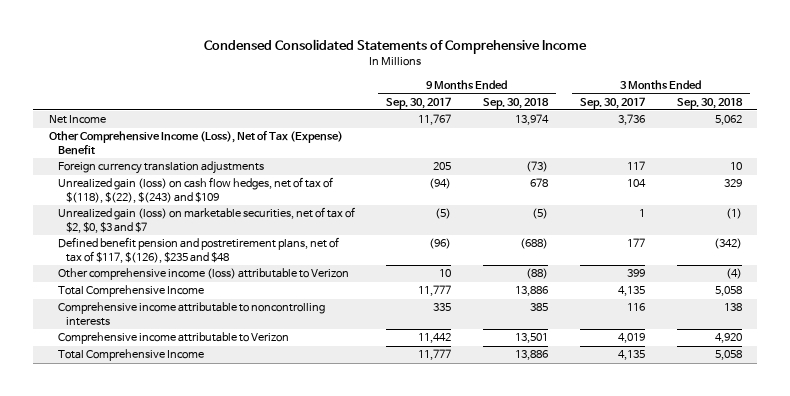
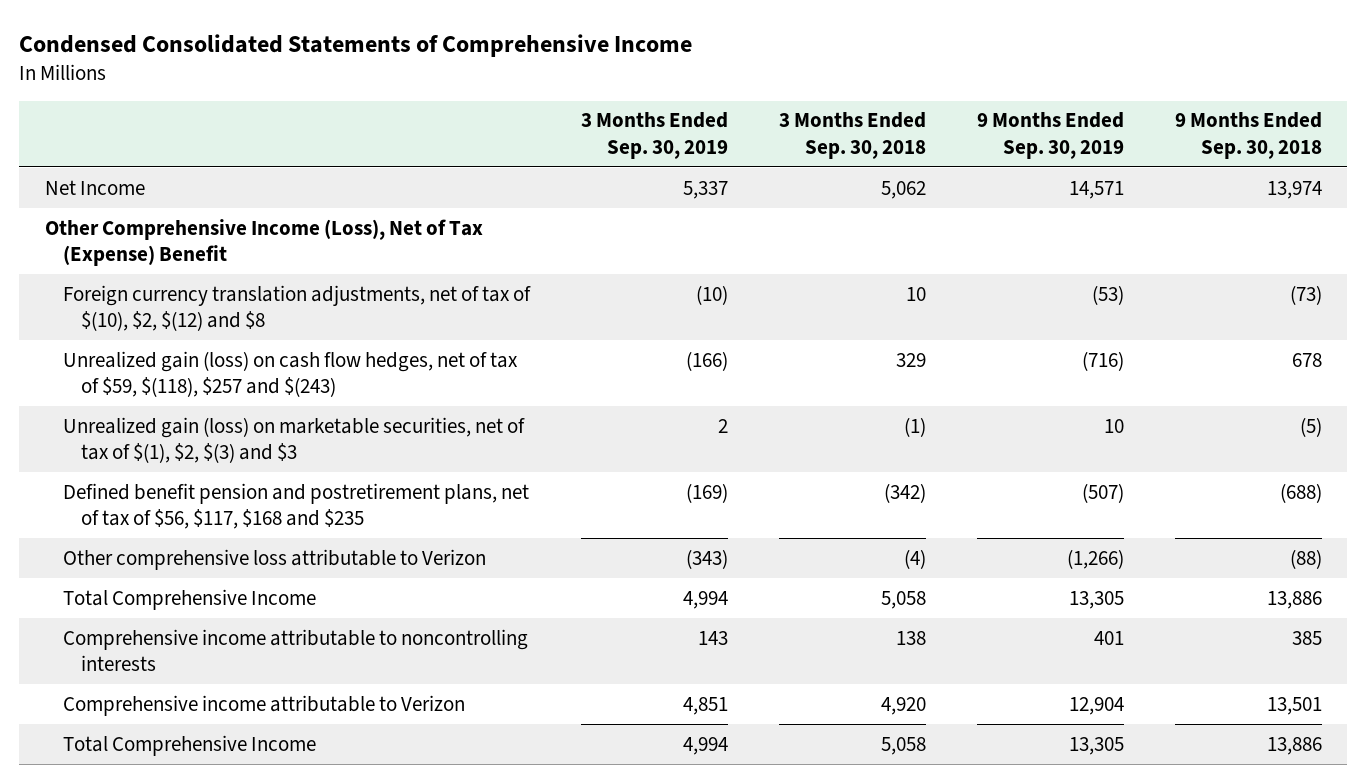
- | 9 Months Ended Sep. 30, 2017 | 9 Months Ended Sep. 30, 2018 | 3 Months Ended Sep. 30, 2017 | 3 Months Ended Sep. 30, 2018
+ | 3 Months Ended Sep. 30, 2019 | 3 Months Ended Sep. 30, 2018 | 9 Months Ended Sep. 30, 2019 | 9 Months Ended Sep. 30, 2018
- Foreign currency translation adjustments | 205 | (73) | 117 | 10
- Unrealized gain (loss) on cash flow hedges, net of tax of $(118), $(22), $(243) and $109 | (94) | 678 | 104 | 329
- Unrealized gain (loss) on marketable securities, net of tax of $2, $0, $3 and $7 | (5) | (5) | 1 | (1)
- Defined benefit pension and postretirement plans, net of tax of $117, $(126), $235 and $48 | (96) | (688) | 177 | (342)
- Other comprehensive income (loss) attributable to Verizon | 10 | (88) | 399 | (4)
+ Foreign currency translation adjustments, net of tax of $(10), $2, $(12) and $8 | (10) | 10 | (53) | (73)
+ Unrealized gain (loss) on cash flow hedges, net of tax of $59, $(118), $257 and $(243) | (166) | 329 | (716) | 678
+ Unrealized gain (loss) on marketable securities, net of tax of $(1), $2, $(3) and $3 | 2 | (1) | 10 | (5)
+ Defined benefit pension and postretirement plans, net of tax of $56, $117, $168 and $235 | (169) | (342) | (507) | (688)
+ Other comprehensive loss attributable to Verizon | (343) | (4) | (1,266) | (88)

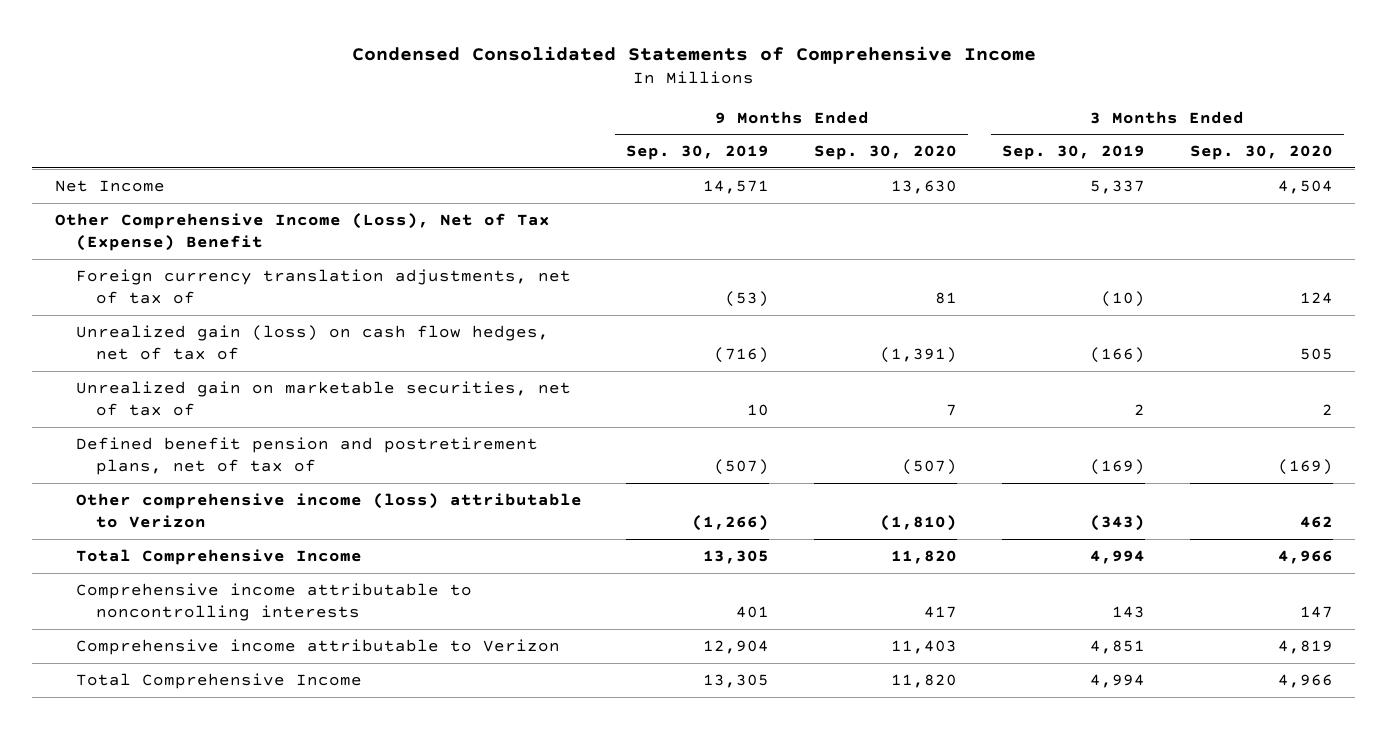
- | 3 Months Ended Sep. 30, 2019 | 3 Months Ended Sep. 30, 2018 | 9 Months Ended Sep. 30, 2019 | 9 Months Ended Sep. 30, 2018
+ | 9 Months Ended Sep. 30, 2019 | 9 Months Ended Sep. 30, 2020 | 3 Months Ended Sep. 30, 2019 | 3 Months Ended Sep. 30, 2020
- Foreign currency translation adjustments, net of tax of $(10), $2, $(12) and $8 | (10) | 10 | (53) | (73)
- Unrealized gain (loss) on cash flow hedges, net of tax of $59, $(118), $257 and $(243) | (166) | 329 | (716) | 678
- Unrealized gain (loss) on marketable securities, net of tax of $(1), $2, $(3) and $3 | 2 | (1) | 10 | (5)
- Defined benefit pension and postretirement plans, net of tax of $56, $117, $168 and $235 | (169) | (342) | (507) | (688)
- Other comprehensive loss attributable to Verizon | (343) | (4) | (1,266) | (88)
+ Foreign currency translation adjustments, net of tax of | (53) | 81 | (10) | 124
+ Unrealized gain (loss) on cash flow hedges, net of tax of | (716) | (1,391) | (166) | 505
+ Unrealized gain on marketable securities, net of tax of | 10 | 7 | 2 | 2
+ Defined benefit pension and postretirement plans, net of tax of | (507) | (507) | (169) | (169)
+ Other comprehensive income (loss) attributable to Verizon | (1,266) | (1,810) | (343) | 462

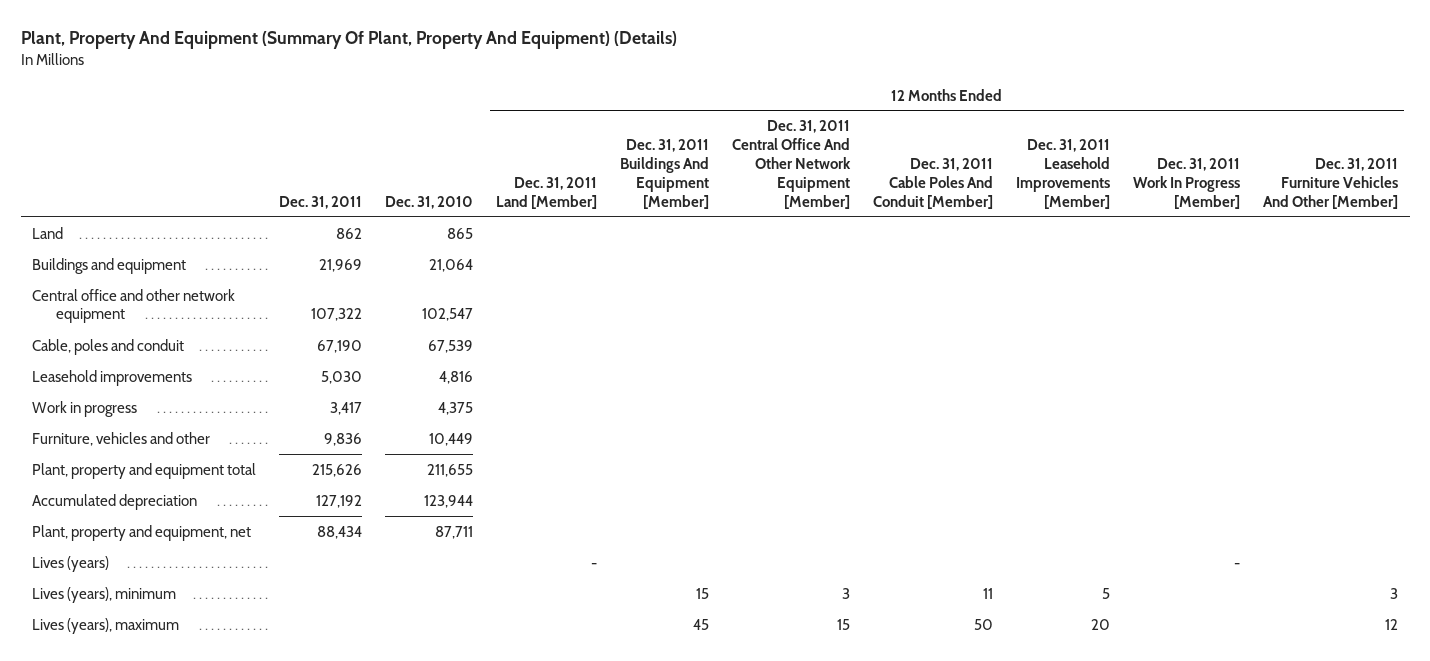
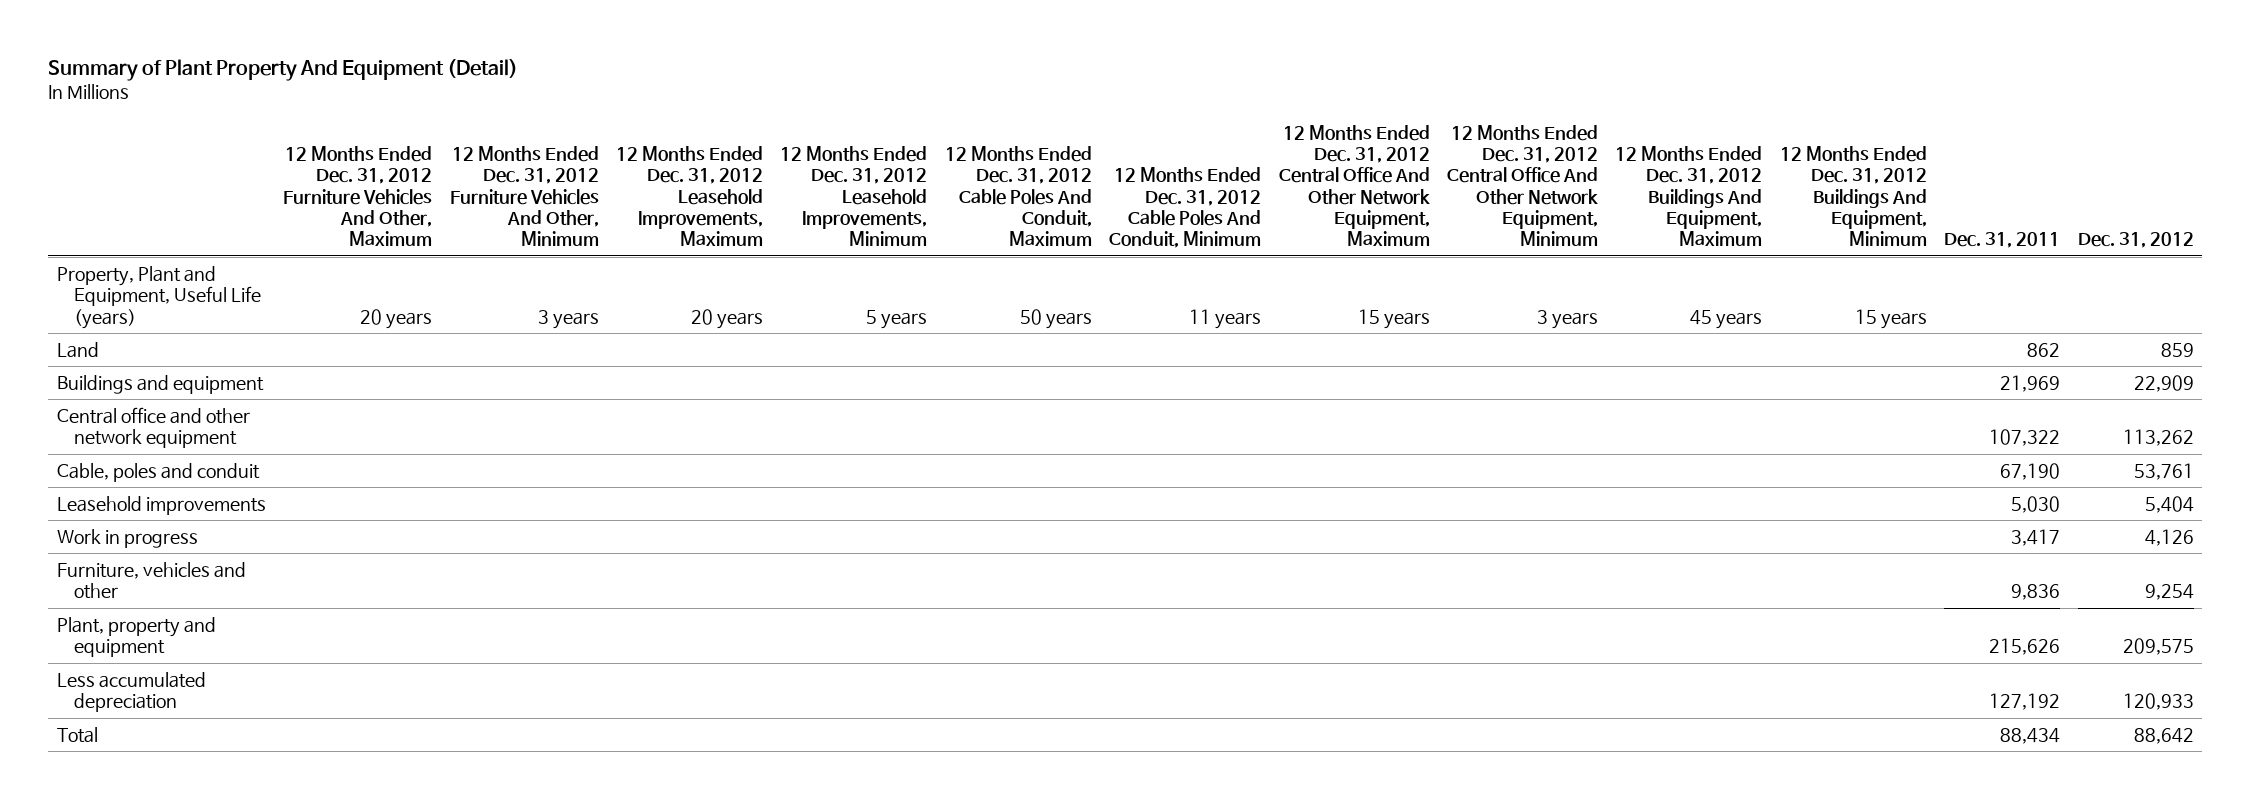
- Plant, Property And Equipment (Summary Of Plant, Property And Equipment) (Details)
+ Summary of Plant Property And Equipment (Detail)
- | Dec. 31, 2011 | Dec. 31, 2010 | 12 Months Ended Dec. 31, 2011 Land [Member] | 12 Months Ended Dec. 31, 2011 Buildings And Equipment [Member] | 12 Months Ended Dec. 31, 2011 Central Office And Other Network Equipment [Member] | 12 Months Ended Dec. 31, 2011 Cable Poles And Conduit [Member] | 12 Months Ended Dec. 31, 2011 Leasehold Improvements [Member] | 12 Months Ended Dec. 31, 2011 Work In Progress [Member] | 12 Months Ended Dec. 31, 2011 Furniture Vehicles And Other [Member]
+ | 12 Months Ended Dec. 31, 2012 Furniture Vehicles And Other, Maximum | 12 Months Ended Dec. 31, 2012 Furniture Vehicles And Other, Minimum | 12 Months Ended Dec. 31, 2012 Leasehold Improvements, Maximum | 12 Months Ended Dec. 31, 2012 Leasehold Improvements, Minimum | 12 Months Ended Dec. 31, 2012 Cable Poles And Conduit, Maximum | 12 Months Ended Dec. 31, 2012 Cable Poles And Conduit, Minimum | 12 Months Ended Dec. 31, 2012 Central Office And Other Network Equipment, Maximum | 12 Months Ended Dec. 31, 2012 Central Office And Other Network Equipment, Minimum | 12 Months Ended Dec. 31, 2012 Buildings And Equipment, Maximum | 12 Months Ended Dec. 31, 2012 Buildings And Equipment, Minimum | Dec. 31, 2011 | Dec. 31, 2012
+ Property, Plant and Equipment, Useful Life (years) | 20 years | 3 years | 20 years | 5 years | 50 years | 11 years | 15 years | 3 years | 45 years | 15 years | |
- Plant, property and equipment total | 215,626 | 211,655 | | | | | | |
- Accumulated depreciation | 127,192 | 123,944 | | | | | | |
- Plant, property and equipment, net | 88,434 | 87,711 | | | | | | |
- Lives (years) | | | - | | | | | - |
- Lives (years), minimum | | | | 15 | 3 | 11 | 5 | | 3
- Lives (years), maximum | | | | 45 | 15 | 50 | 20 | | 12
+ Plant, property and equipment | | | | | | | | | | | 215,626 | 209,575
+ Less accumulated depreciation | | | | | | | | | | | 127,192 | 120,933
+ Total | | | | | | | | | | | 88,434 | 88,642

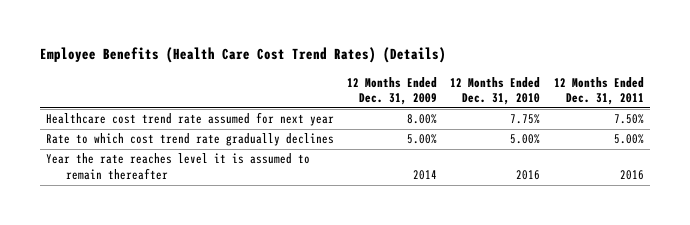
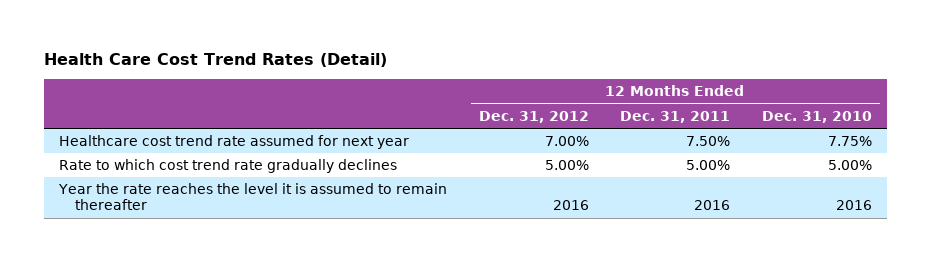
- Employee Benefits (Health Care Cost Trend Rates) (Details)
+ Health Care Cost Trend Rates (Detail)
- | 12 Months Ended Dec. 31, 2009 | 12 Months Ended Dec. 31, 2010 | 12 Months Ended Dec. 31, 2011
+ | 12 Months Ended Dec. 31, 2012 | 12 Months Ended Dec. 31, 2011 | 12 Months Ended Dec. 31, 2010
- Year the rate reaches level it is assumed to remain thereafter | 2014 | 2016 | 2016
+ Year the rate reaches the level it is assumed to remain thereafter | 2016 | 2016 | 2016

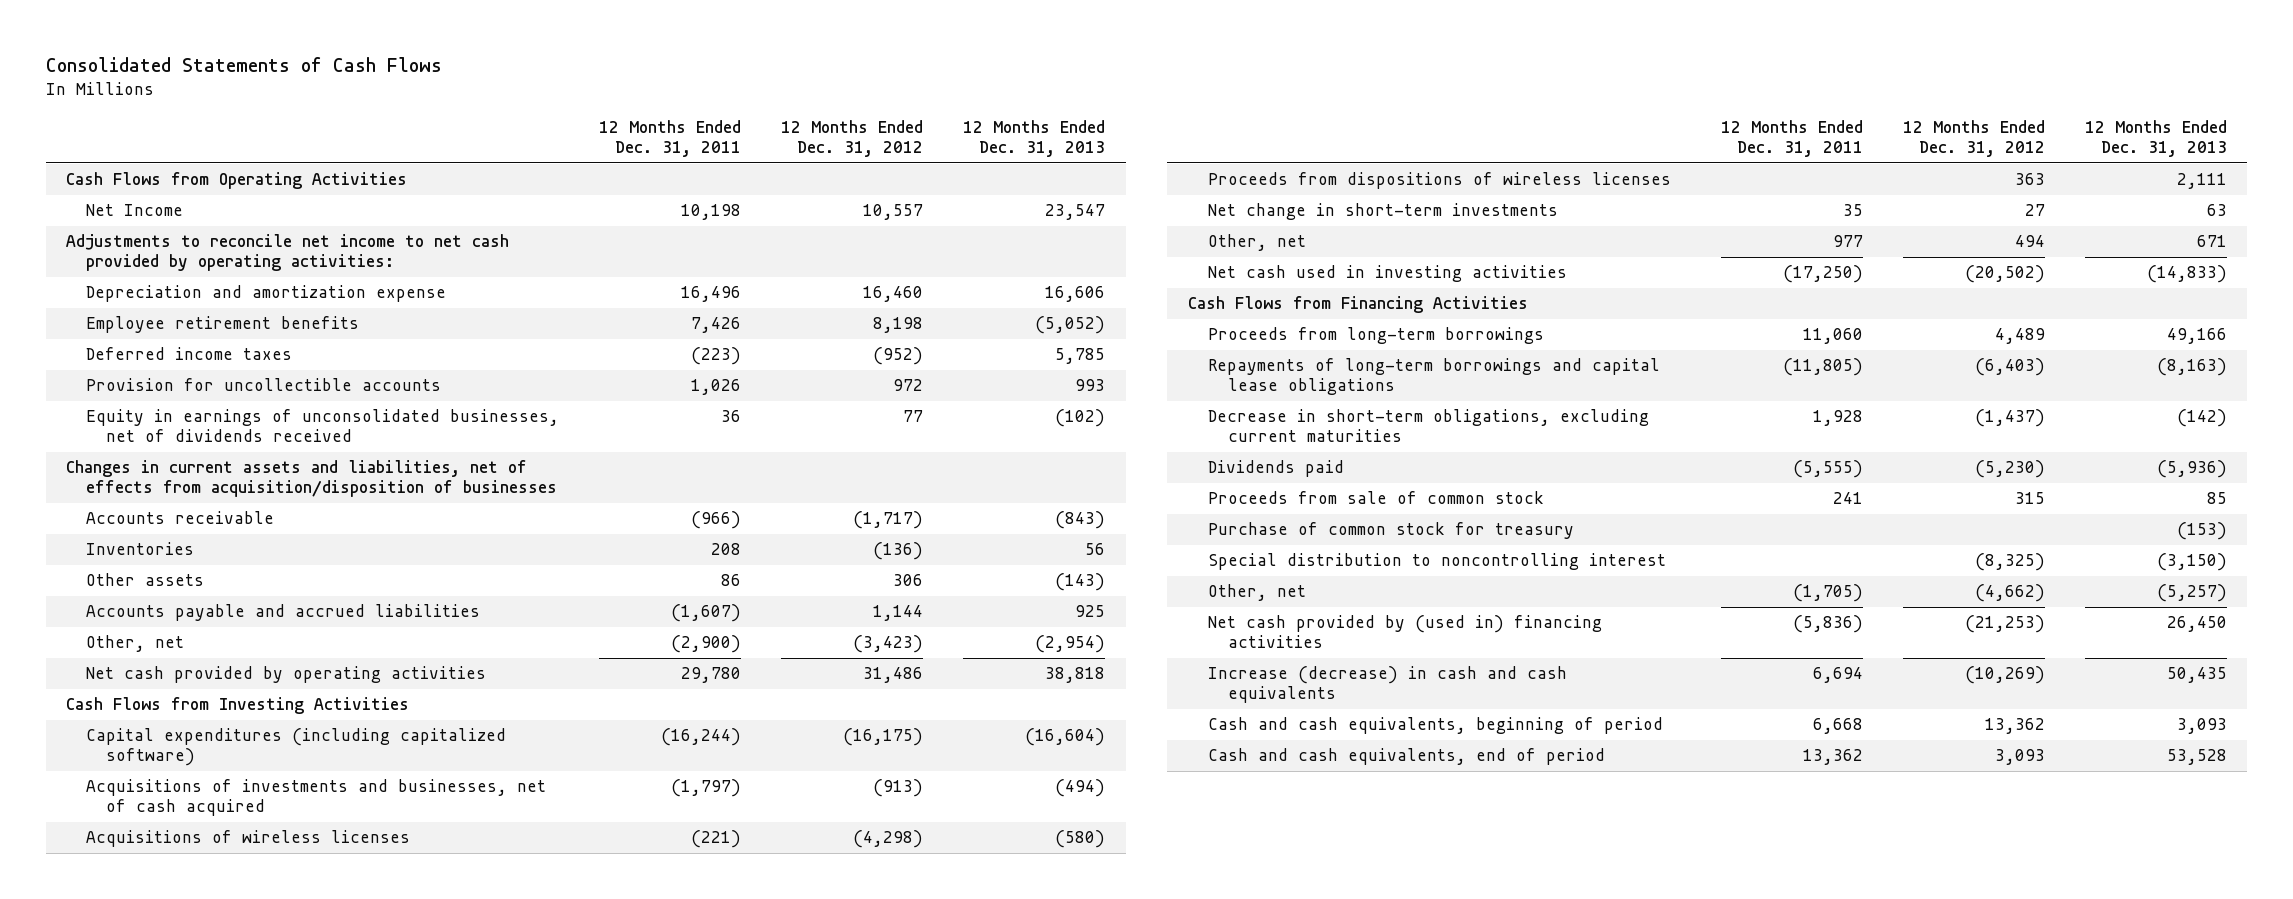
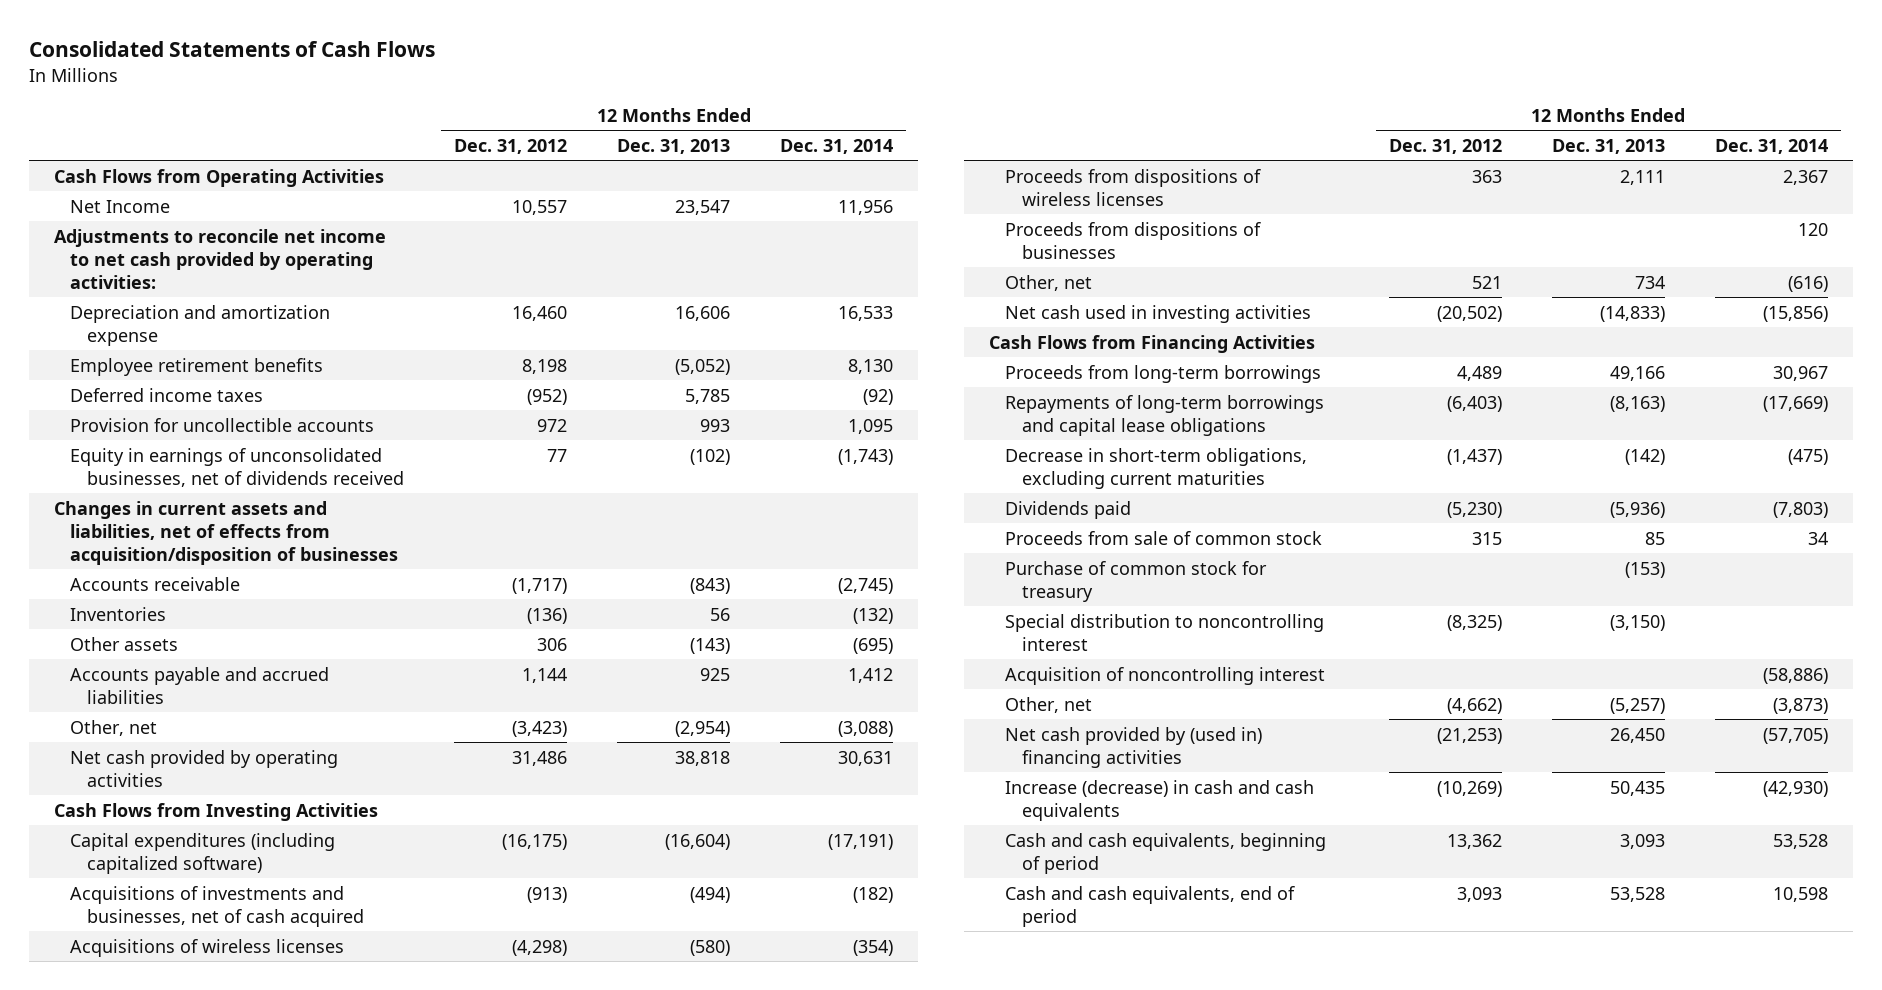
- | 12 Months Ended Dec. 31, 2011 | 12 Months Ended Dec. 31, 2012 | 12 Months Ended Dec. 31, 2013
+ | 12 Months Ended Dec. 31, 2012 | 12 Months Ended Dec. 31, 2013 | 12 Months Ended Dec. 31, 2014
- Net change in short-term investments | 35 | 27 | 63
- Other, net | 977 | 494 | 671
+ Proceeds from dispositions of businesses | | | 120
+ Other, net | 521 | 734 | (616)
+ Acquisition of noncontrolling interest | | | (58,886)

